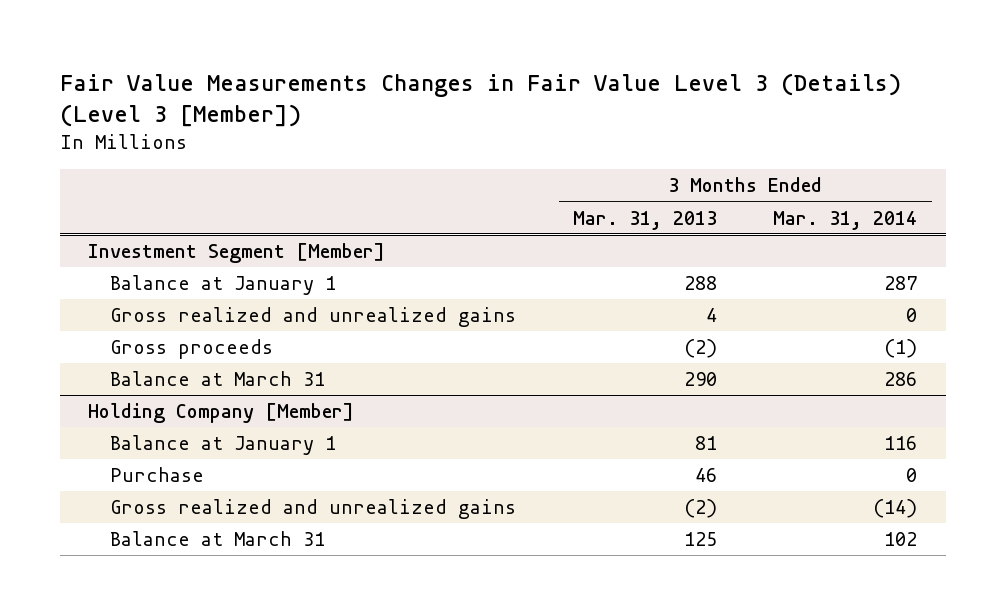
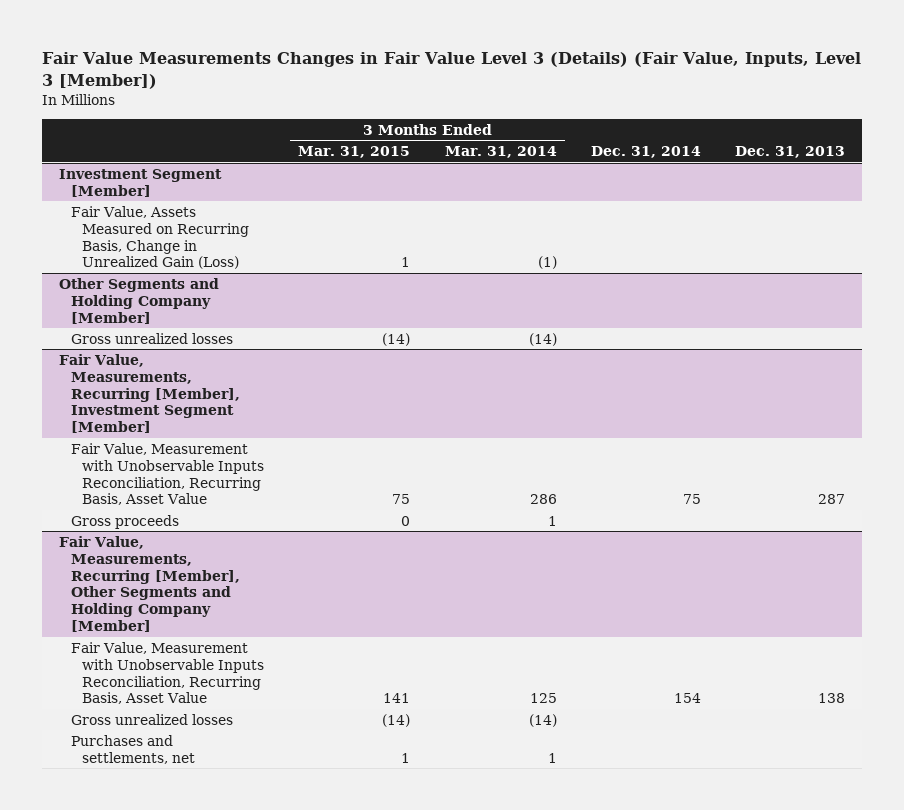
- Fair Value Measurements Changes in Fair Value Level 3 (Details) (Level 3 [Member])
+ Fair Value Measurements Changes in Fair Value Level 3 (Details) (Fair Value, Inputs, Level 3 [Member])
- | 3 Months Ended Mar. 31, 2013 | 3 Months Ended Mar. 31, 2014
+ | 3 Months Ended Mar. 31, 2015 | 3 Months Ended Mar. 31, 2014 | Dec. 31, 2014 | Dec. 31, 2013
@ Investment Segment [Member]
- Balance at January 1 | 288 | 287
- Gross realized and unrealized gains | 4 | 0
- Gross proceeds | (2) | (1)
- Balance at March 31 | 290 | 286
- Holding Company [Member]
- Balance at January 1 | 81 | 116
- Purchase | 46 | 0
- Gross realized and unrealized gains | (2) | (14)
- Balance at March 31 | 125 | 102
@ Investment Segment [Member]
+ Fair Value, Assets Measured on Recurring Basis, Change in Unrealized Gain (Loss) | 1 | (1) | |
+ Other Segments and Holding Company [Member]
+ Gross unrealized losses | (14) | (14) | |
+ Fair Value, Measurements, Recurring [Member], Investment Segment [Member]
+ Fair Value, Measurement with Unobservable Inputs Reconciliation, Recurring Basis, Asset Value | 75 | 286 | 75 | 287
+ Gross proceeds | 0 | 1 | |
+ Fair Value, Measurements, Recurring [Member], Other Segments and Holding Company [Member]
+ Fair Value, Measurement with Unobservable Inputs Reconciliation, Recurring Basis, Asset Value | 141 | 125 | 154 | 138
+ Gross unrealized losses | (14) | (14) | |
+ Purchases and settlements, net | 1 | 1 | |

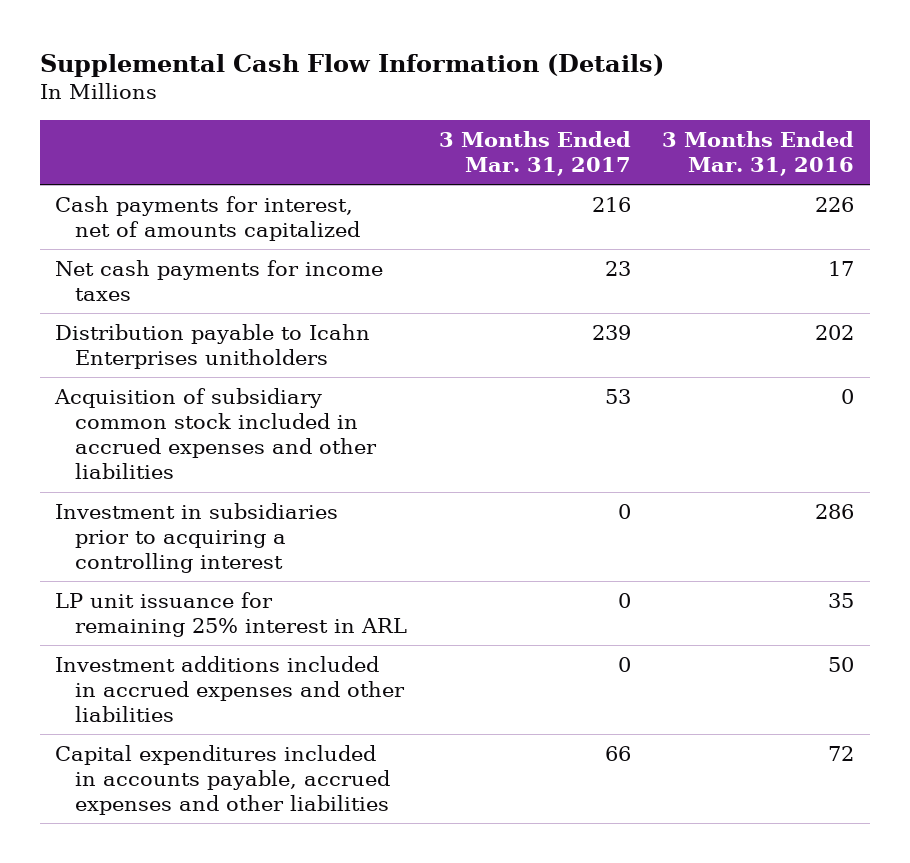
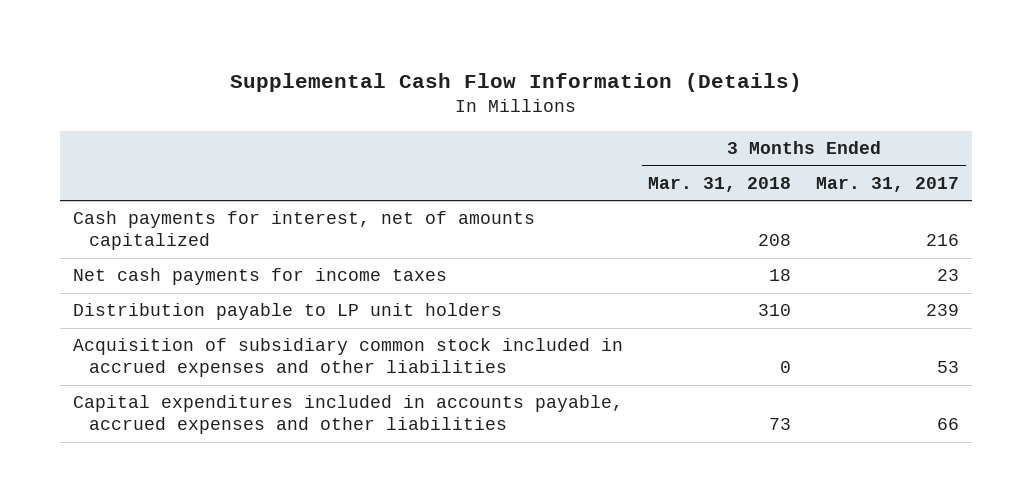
- | 3 Months Ended Mar. 31, 2017 | 3 Months Ended Mar. 31, 2016
+ | 3 Months Ended Mar. 31, 2018 | 3 Months Ended Mar. 31, 2017
- Distribution payable to Icahn Enterprises unitholders | 239 | 202
+ Distribution payable to LP unit holders | 310 | 239
- Investment in subsidiaries prior to acquiring a controlling interest | 0 | 286
- LP unit issuance for remaining 25% interest in ARL | 0 | 35
- Investment additions included in accrued expenses and other liabilities | 0 | 50

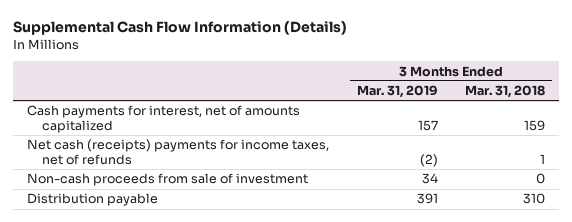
- | 3 Months Ended Mar. 31, 2018 | 3 Months Ended Mar. 31, 2017
+ | 3 Months Ended Mar. 31, 2019 | 3 Months Ended Mar. 31, 2018
- Cash payments for interest, net of amounts capitalized | 208 | 216
- Net cash payments for income taxes | 18 | 23
- Distribution payable to LP unit holders | 310 | 239
- Acquisition of subsidiary common stock included in accrued expenses and other liabilities | 0 | 53
- Capital expenditures included in accounts payable, accrued expenses and other liabilities | 73 | 66
+ Cash payments for interest, net of amounts capitalized | 157 | 159
+ Net cash (receipts) payments for income taxes, net of refunds | (2) | 1
+ Non-cash proceeds from sale of investment | 34 | 0
+ Distribution payable | 391 | 310

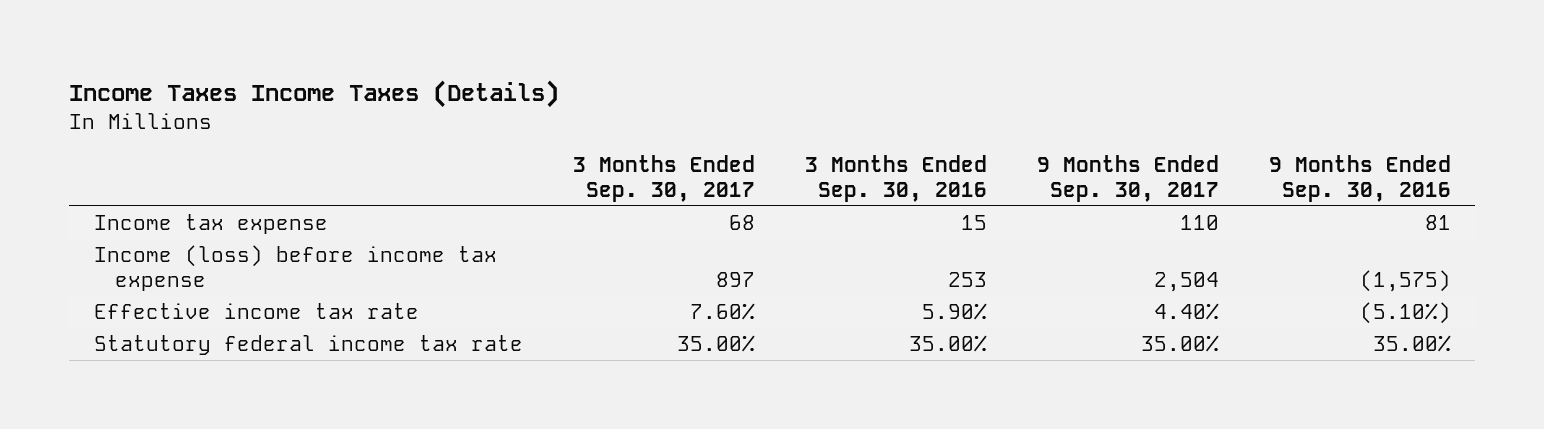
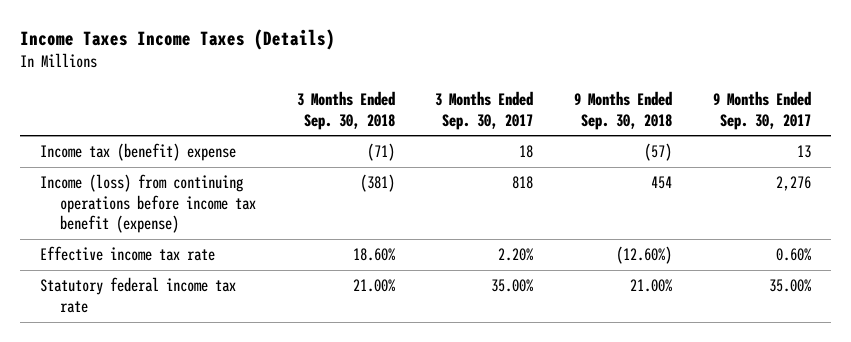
- | 3 Months Ended Sep. 30, 2017 | 3 Months Ended Sep. 30, 2016 | 9 Months Ended Sep. 30, 2017 | 9 Months Ended Sep. 30, 2016
+ | 3 Months Ended Sep. 30, 2018 | 3 Months Ended Sep. 30, 2017 | 9 Months Ended Sep. 30, 2018 | 9 Months Ended Sep. 30, 2017
- Income tax expense | 68 | 15 | 110 | 81
- Income (loss) before income tax expense | 897 | 253 | 2,504 | (1,575)
- Effective income tax rate | 7.60% | 5.90% | 4.40% | (5.10%)
+ Income tax (benefit) expense | (71) | 18 | (57) | 13
+ Income (loss) from continuing operations before income tax benefit (expense) | (381) | 818 | 454 | 2,276
+ Effective income tax rate | 18.60% | 2.20% | (12.60%) | 0.60%

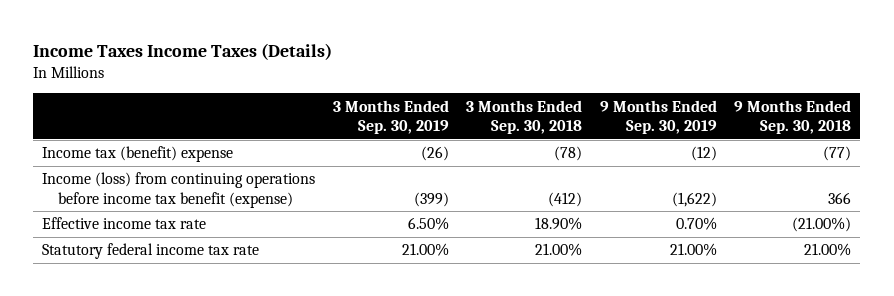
- | 3 Months Ended Sep. 30, 2018 | 3 Months Ended Sep. 30, 2017 | 9 Months Ended Sep. 30, 2018 | 9 Months Ended Sep. 30, 2017
+ | 3 Months Ended Sep. 30, 2019 | 3 Months Ended Sep. 30, 2018 | 9 Months Ended Sep. 30, 2019 | 9 Months Ended Sep. 30, 2018
- Income tax (benefit) expense | (71) | 18 | (57) | 13
- Income (loss) from continuing operations before income tax benefit (expense) | (381) | 818 | 454 | 2,276
- Effective income tax rate | 18.60% | 2.20% | (12.60%) | 0.60%
+ Income tax (benefit) expense | (26) | (78) | (12) | (77)
+ Income (loss) from continuing operations before income tax benefit (expense) | (399) | (412) | (1,622) | 366
+ Effective income tax rate | 6.50% | 18.90% | 0.70% | (21.00%)

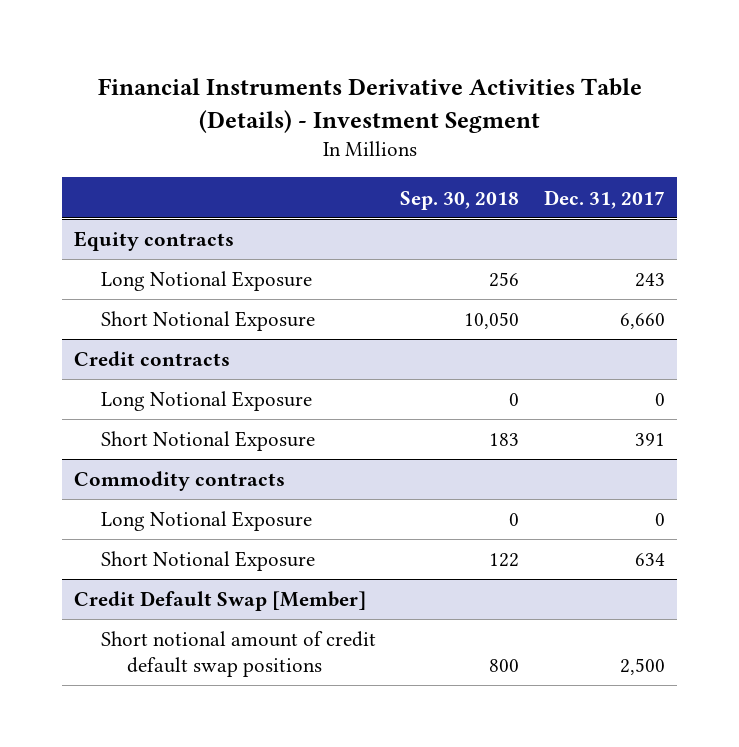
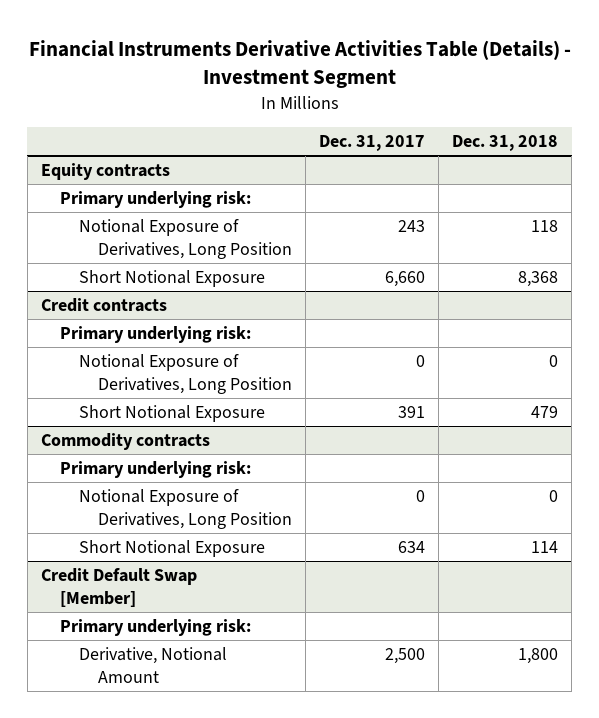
- | Sep. 30, 2018 | Dec. 31, 2017
+ | Dec. 31, 2017 | Dec. 31, 2018
@ Equity contracts
- Long Notional Exposure | 256 | 243
+ Primary underlying risk:
+ Notional Exposure of Derivatives, Long Position | 243 | 118
@ Credit contracts
- Long Notional Exposure | 0 | 0
+ Primary underlying risk:
+ Notional Exposure of Derivatives, Long Position | 0 | 0
@ Commodity contracts
- Long Notional Exposure | 0 | 0
+ Primary underlying risk:
+ Notional Exposure of Derivatives, Long Position | 0 | 0
@ Credit Default Swap [Member]
- Short notional amount of credit default swap positions | 800 | 2,500
+ Primary underlying risk:
+ Derivative, Notional Amount | 2,500 | 1,800

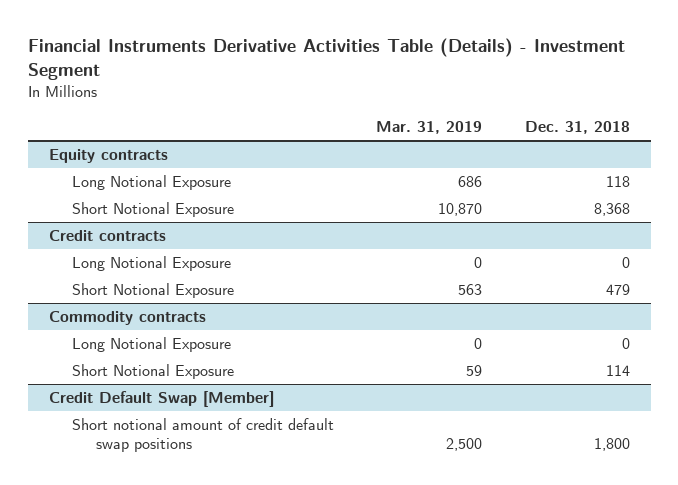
- | Dec. 31, 2017 | Dec. 31, 2018
+ | Mar. 31, 2019 | Dec. 31, 2018
@ Equity contracts
- Primary underlying risk:
- Notional Exposure of Derivatives, Long Position | 243 | 118
+ Long Notional Exposure | 686 | 118
@ Credit contracts
- Primary underlying risk:
- Notional Exposure of Derivatives, Long Position | 0 | 0
+ Long Notional Exposure | 0 | 0
@ Commodity contracts
- Primary underlying risk:
- Notional Exposure of Derivatives, Long Position | 0 | 0
+ Long Notional Exposure | 0 | 0
@ Credit Default Swap [Member]
- Primary underlying risk:
- Derivative, Notional Amount | 2,500 | 1,800
+ Short notional amount of credit default swap positions | 2,500 | 1,800

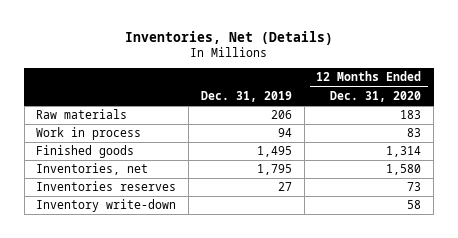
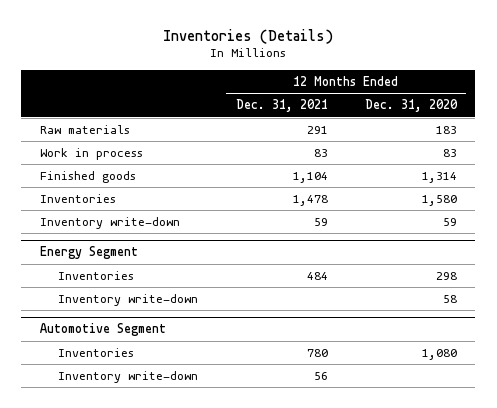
- Inventories, Net (Details)
+ Inventories (Details)
- | Dec. 31, 2019 | 12 Months Ended Dec. 31, 2020
+ | 12 Months Ended Dec. 31, 2021 | 12 Months Ended Dec. 31, 2020
- Inventories, net | 1,795 | 1,580
- Inventories reserves | 27 | 73
+ Inventories | 1,478 | 1,580
+ Inventory write-down | 59 | 59
+ Energy Segment
+ Inventories | 484 | 298
+ Automotive Segment
+ Inventories | 780 | 1,080
+ Inventory write-down | 56 |

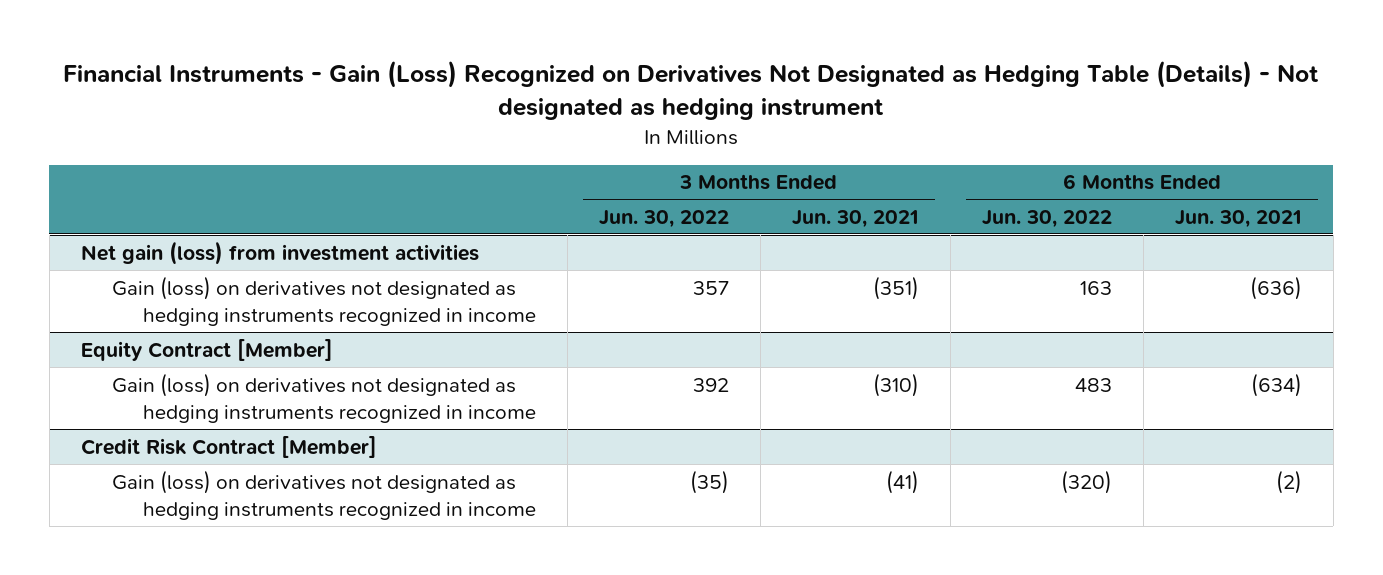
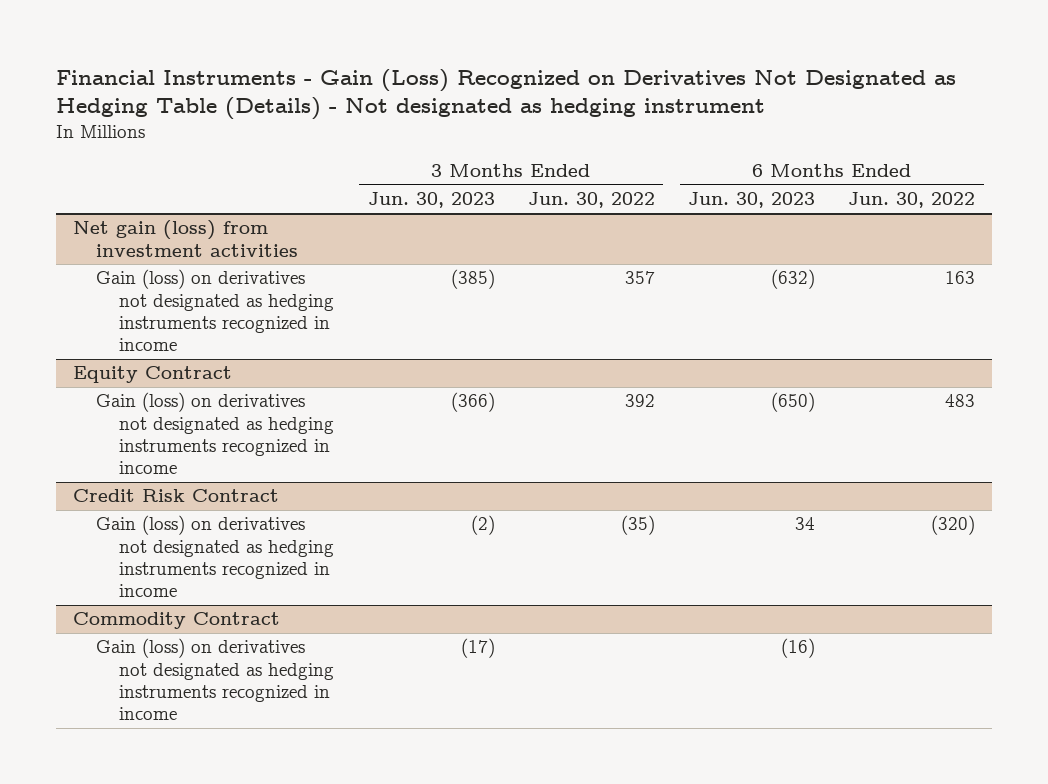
- | 3 Months Ended Jun. 30, 2022 | 3 Months Ended Jun. 30, 2021 | 6 Months Ended Jun. 30, 2022 | 6 Months Ended Jun. 30, 2021
+ | 3 Months Ended Jun. 30, 2023 | 3 Months Ended Jun. 30, 2022 | 6 Months Ended Jun. 30, 2023 | 6 Months Ended Jun. 30, 2022
- Equity Contract [Member]
+ Equity Contract
- Credit Risk Contract [Member]
+ Credit Risk Contract
+ Commodity Contract
+ Gain (loss) on derivatives not designated as hedging instruments recognized in income | (17) | | (16) |

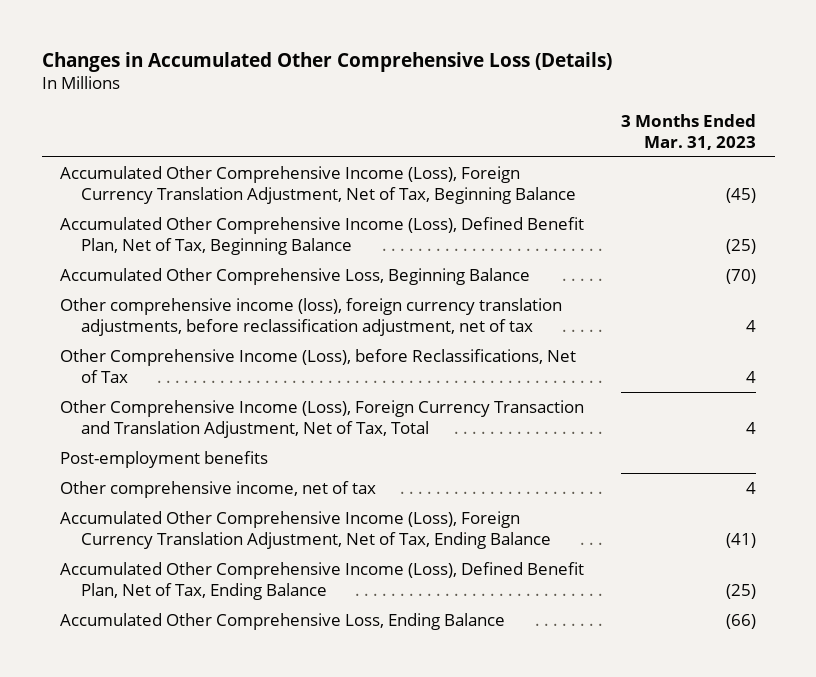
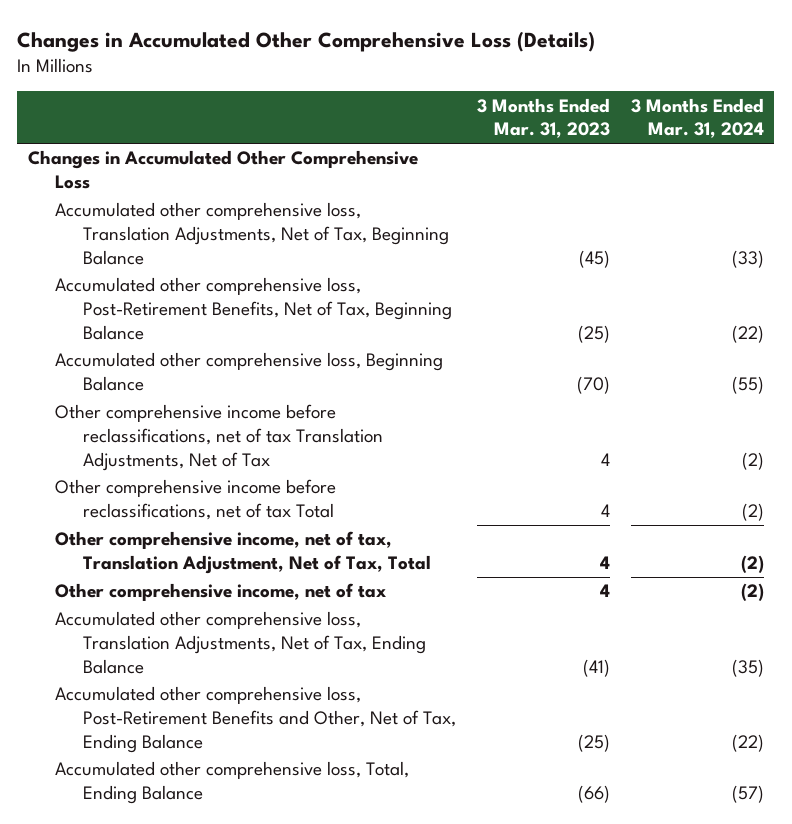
- | 3 Months Ended Mar. 31, 2023
+ | 3 Months Ended Mar. 31, 2023 | 3 Months Ended Mar. 31, 2024
- Accumulated Other Comprehensive Income (Loss), Foreign Currency Translation Adjustment, Net of Tax, Beginning Balance | (45)
- Accumulated Other Comprehensive Income (Loss), Defined Benefit Plan, Net of Tax, Beginning Balance | (25)
- Accumulated Other Comprehensive Loss, Beginning Balance | (70)
- Other comprehensive income (loss), foreign currency translation adjustments, before reclassification adjustment, net of tax | 4
- Other Comprehensive Income (Loss), before Reclassifications, Net of Tax | 4
- Other Comprehensive Income (Loss), Foreign Currency Transaction and Translation Adjustment, Net of Tax, Total | 4
- Post-employment benefits
+ Changes in Accumulated Other Comprehensive Loss
+ Accumulated other comprehensive loss, Translation Adjustments, Net of Tax, Beginning Balance | (45) | (33)
+ Accumulated other comprehensive loss, Post-Retirement Benefits, Net of Tax, Beginning Balance | (25) | (22)
+ Accumulated other comprehensive loss, Beginning Balance | (70) | (55)
+ Other comprehensive income before reclassifications, net of tax Translation Adjustments, Net of Tax | 4 | (2)
+ Other comprehensive income before reclassifications, net of tax Total | 4 | (2)
+ Other comprehensive income, net of tax, Translation Adjustment, Net of Tax, Total | 4 | (2)
- Accumulated Other Comprehensive Income (Loss), Foreign Currency Translation Adjustment, Net of Tax, Ending Balance | (41)
- Accumulated Other Comprehensive Income (Loss), Defined Benefit Plan, Net of Tax, Ending Balance | (25)
- Accumulated Other Comprehensive Loss, Ending Balance | (66)
+ Accumulated other comprehensive loss, Translation Adjustments, Net of Tax, Ending Balance | (41) | (35)
+ Accumulated other comprehensive loss, Post-Retirement Benefits and Other, Net of Tax, Ending Balance | (25) | (22)
+ Accumulated other comprehensive loss, Total, Ending Balance | (66) | (57)

